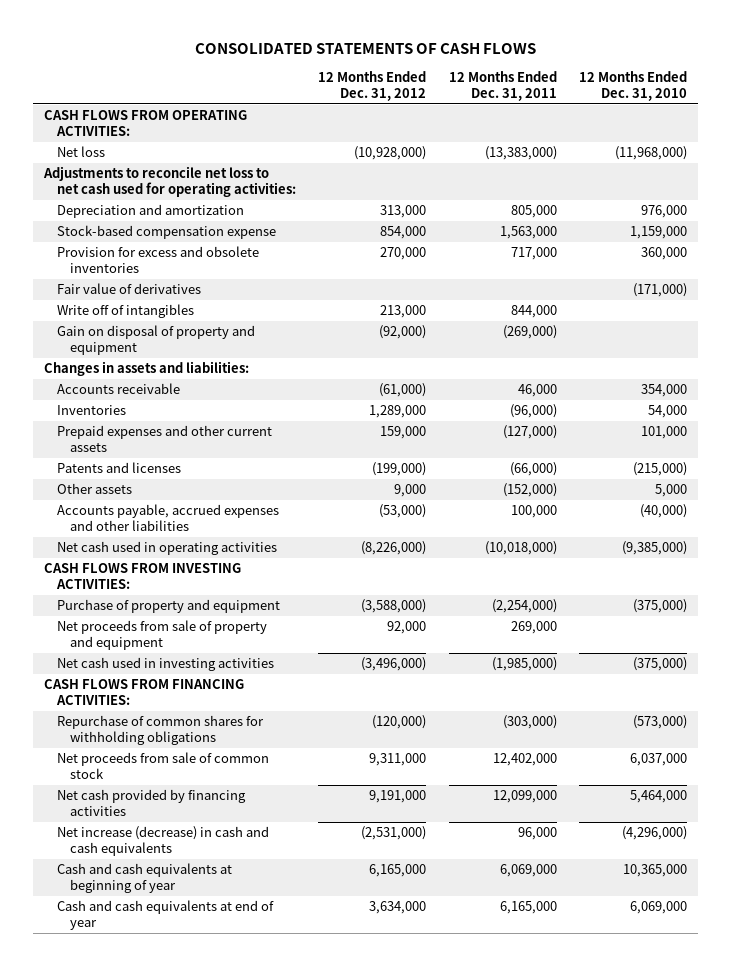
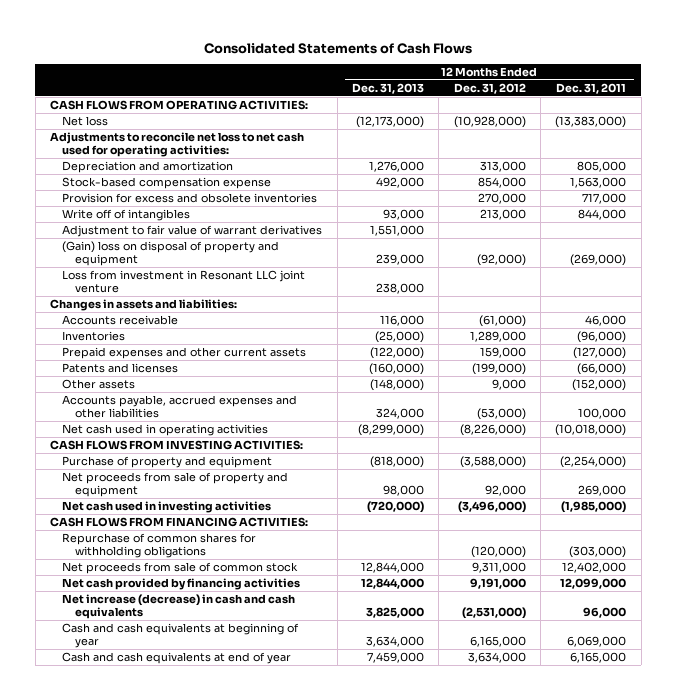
- CONSOLIDATED STATEMENTS OF CASH FLOWS
+ Consolidated Statements of Cash Flows
- | 12 Months Ended Dec. 31, 2012 | 12 Months Ended Dec. 31, 2011 | 12 Months Ended Dec. 31, 2010
+ | 12 Months Ended Dec. 31, 2013 | 12 Months Ended Dec. 31, 2012 | 12 Months Ended Dec. 31, 2011
- Fair value of derivatives | | | (171,000)
- Gain on disposal of property and equipment | (92,000) | (269,000) |
+ Adjustment to fair value of warrant derivatives | 1,551,000 | |
+ (Gain) loss on disposal of property and equipment | 239,000 | (92,000) | (269,000)
+ Loss from investment in Resonant LLC joint venture | 238,000 | |

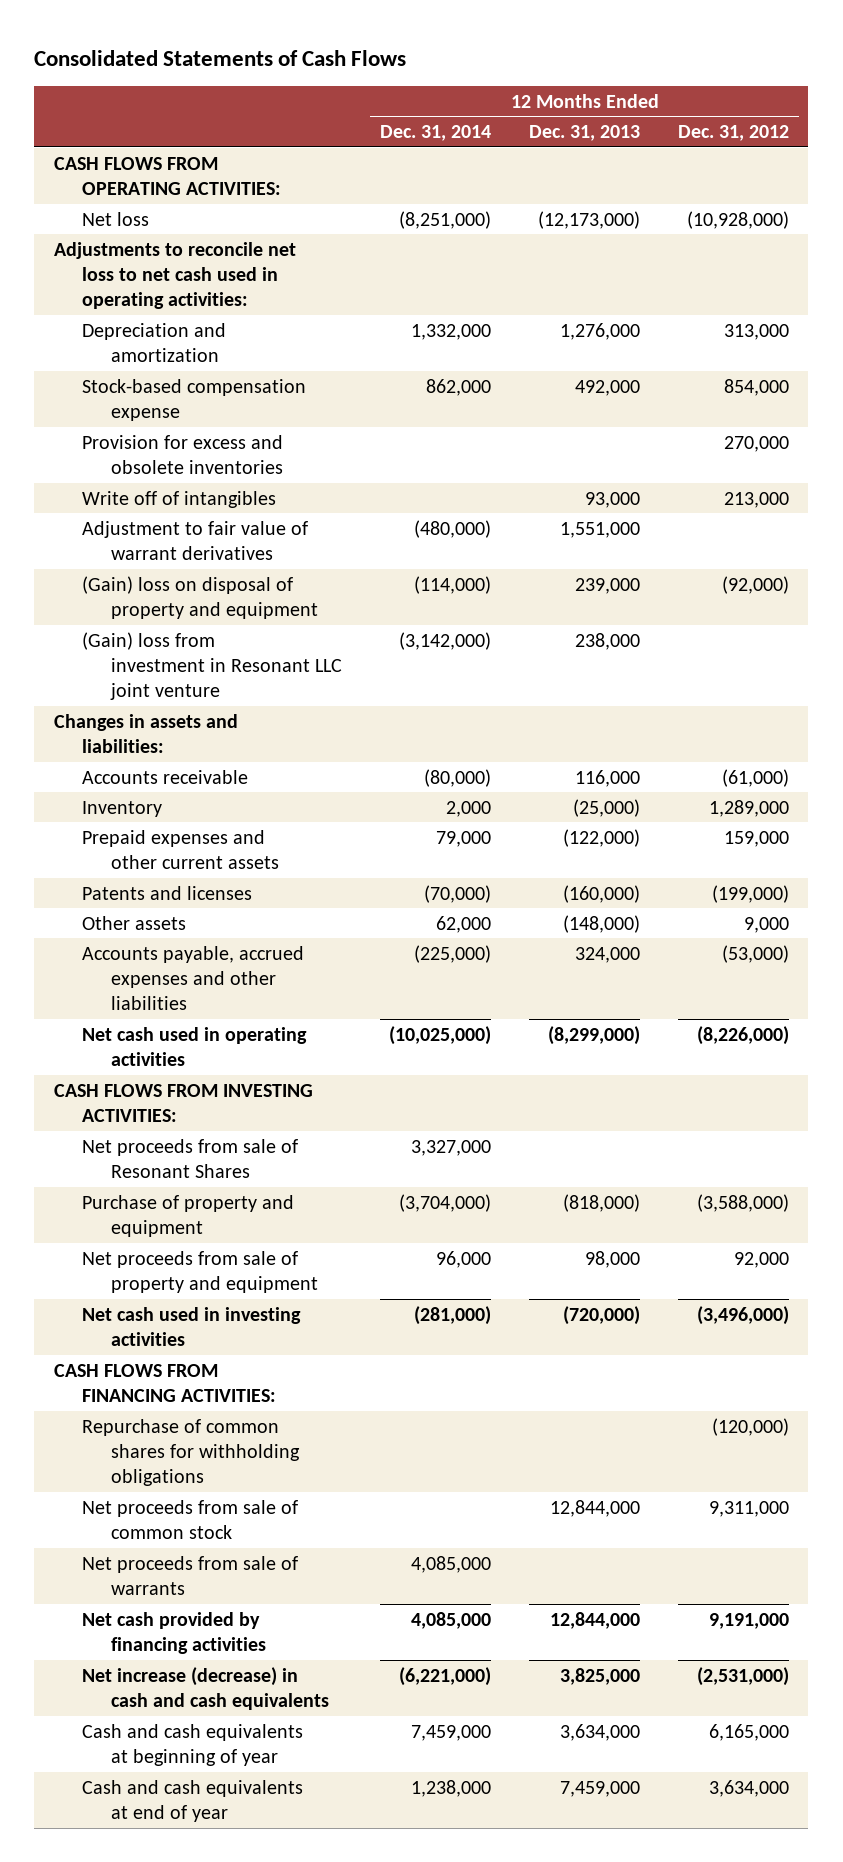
- | 12 Months Ended Dec. 31, 2013 | 12 Months Ended Dec. 31, 2012 | 12 Months Ended Dec. 31, 2011
+ | 12 Months Ended Dec. 31, 2014 | 12 Months Ended Dec. 31, 2013 | 12 Months Ended Dec. 31, 2012
- Adjustments to reconcile net loss to net cash used for operating activities:
+ Adjustments to reconcile net loss to net cash used in operating activities:
- Loss from investment in Resonant LLC joint venture | 238,000 | |
+ (Gain) loss from investment in Resonant LLC joint venture | (3,142,000) | 238,000 |
- Inventories | (25,000) | 1,289,000 | (96,000)
+ Inventory | 2,000 | (25,000) | 1,289,000
+ Net proceeds from sale of Resonant Shares | 3,327,000 | |
+ Net proceeds from sale of warrants | 4,085,000 | |

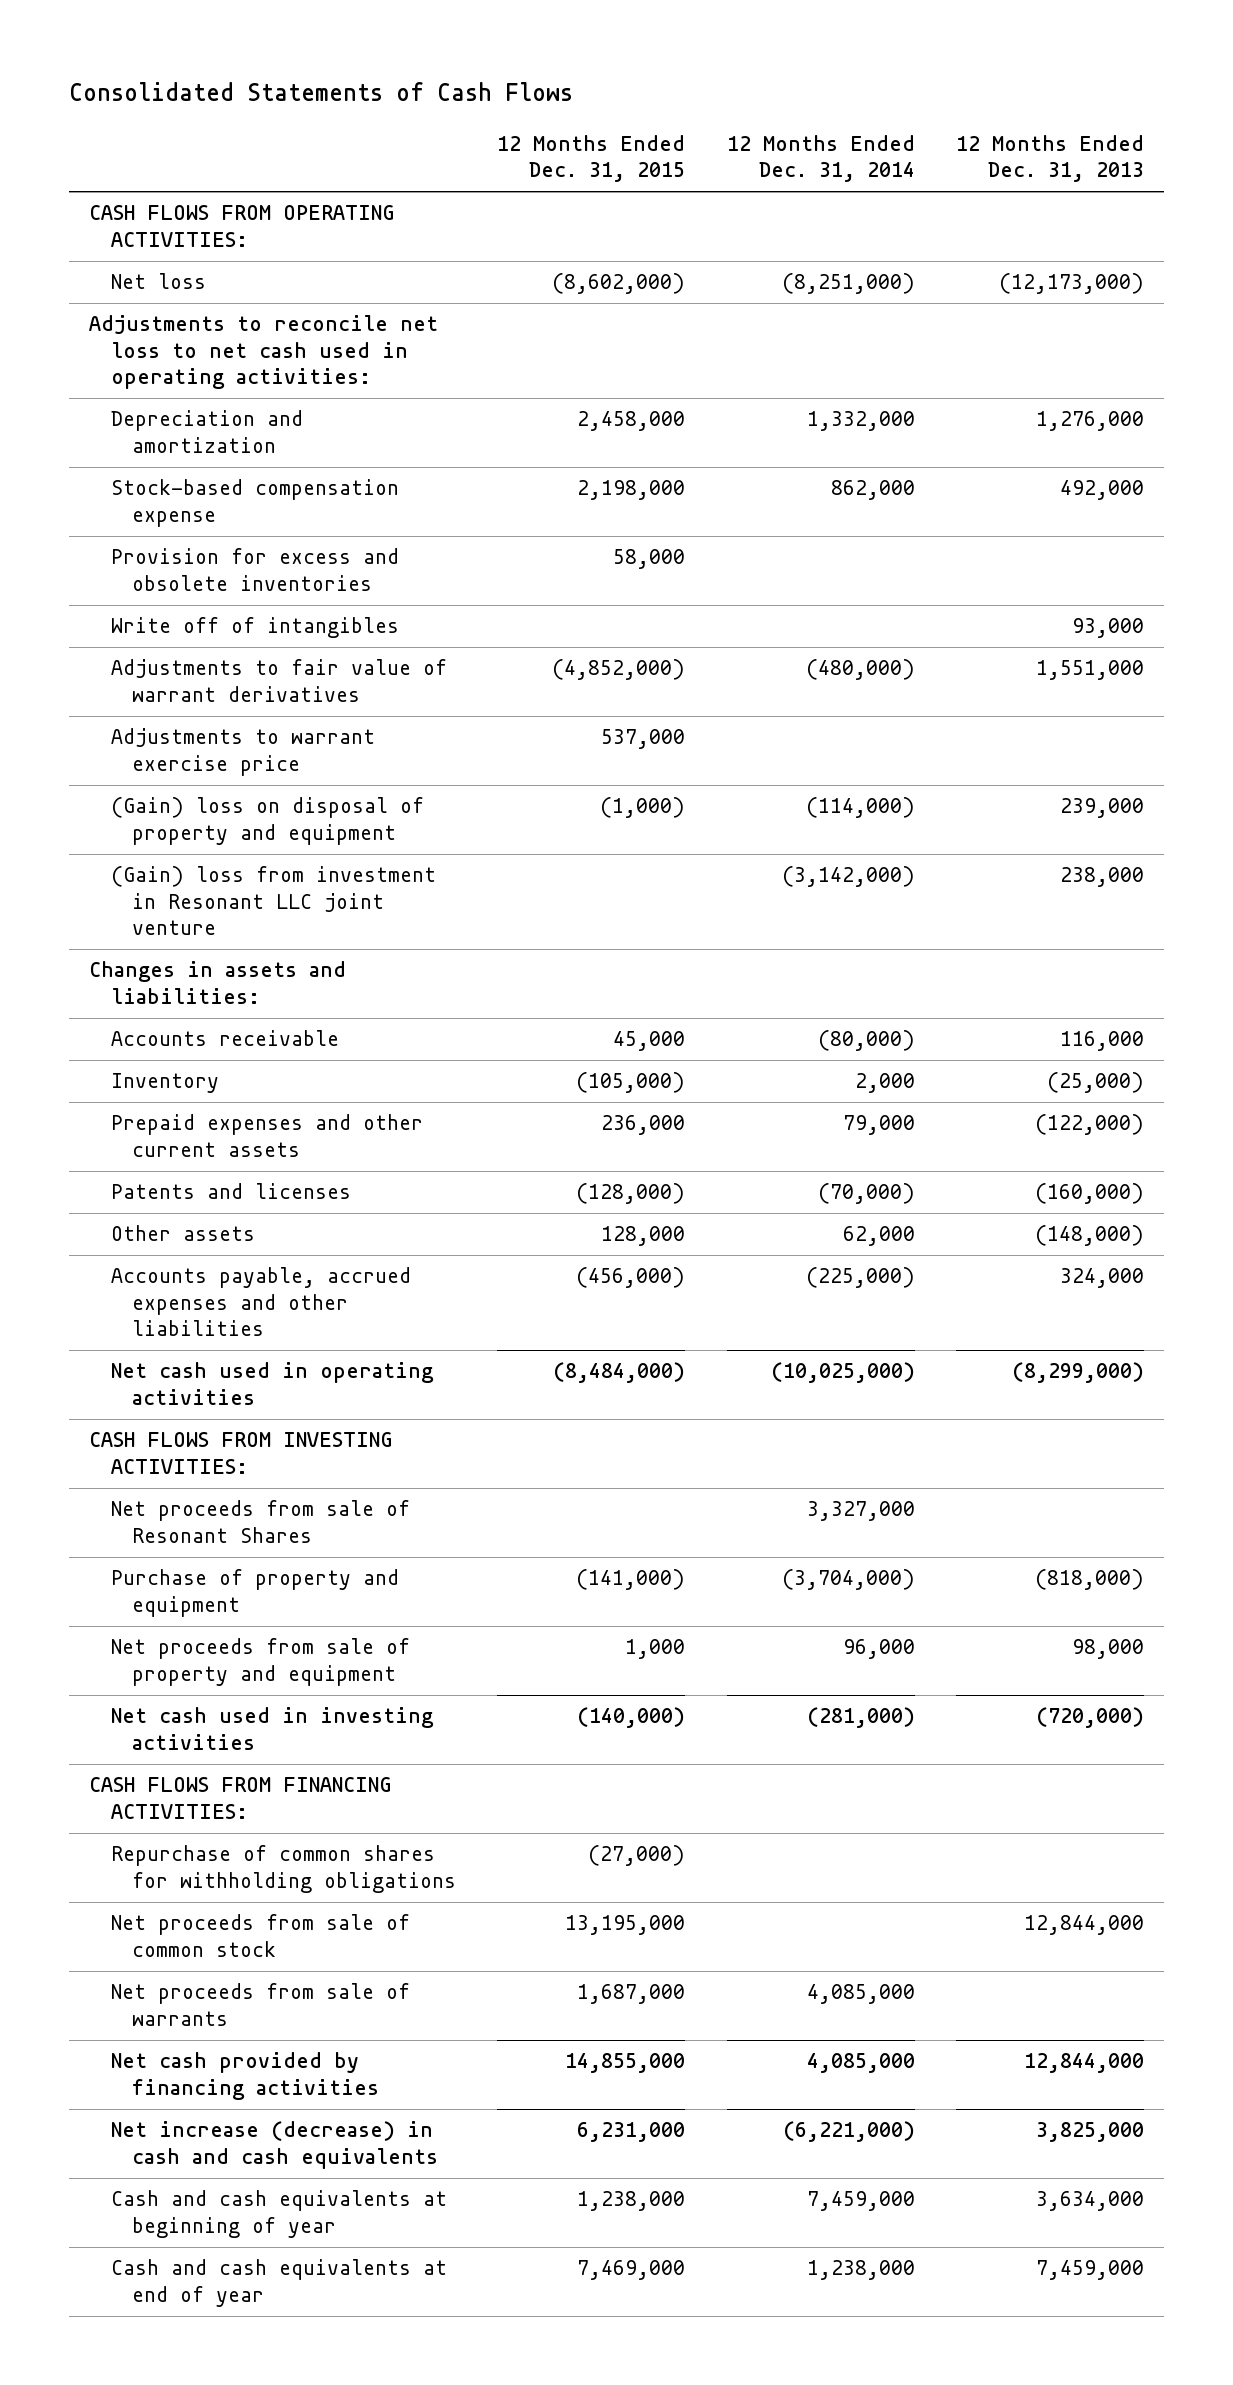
- | 12 Months Ended Dec. 31, 2014 | 12 Months Ended Dec. 31, 2013 | 12 Months Ended Dec. 31, 2012
+ | 12 Months Ended Dec. 31, 2015 | 12 Months Ended Dec. 31, 2014 | 12 Months Ended Dec. 31, 2013
- Adjustment to fair value of warrant derivatives | (480,000) | 1,551,000 |
+ Adjustments to fair value of warrant derivatives | (4,852,000) | (480,000) | 1,551,000
+ Adjustments to warrant exercise price | 537,000 | |

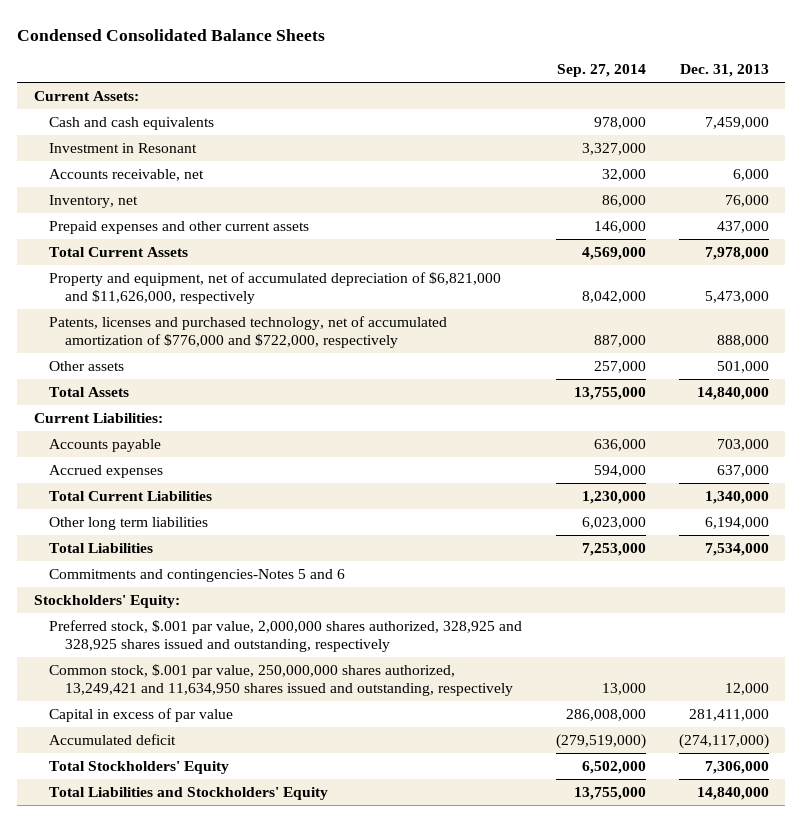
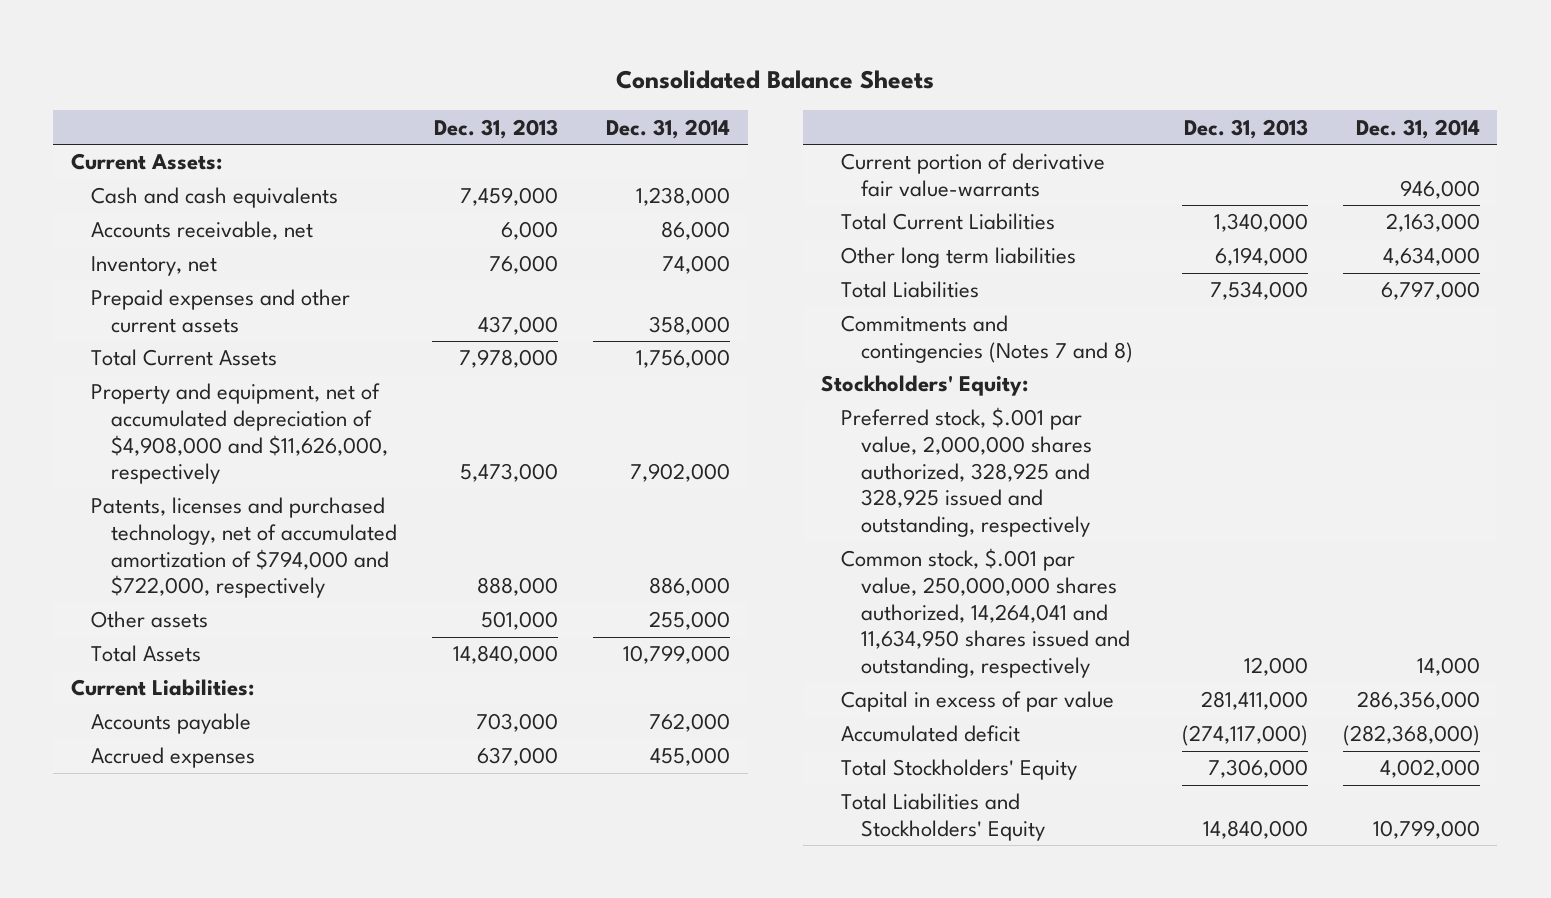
- Condensed Consolidated Balance Sheets
+ Consolidated Balance Sheets
- | Sep. 27, 2014 | Dec. 31, 2013
+ | Dec. 31, 2013 | Dec. 31, 2014
- Investment in Resonant | 3,327,000 |
- Property and equipment, net of accumulated depreciation of $6,821,000 and $11,626,000, respectively | 8,042,000 | 5,473,000
- Patents, licenses and purchased technology, net of accumulated amortization of $776,000 and $722,000, respectively | 887,000 | 888,000
+ Property and equipment, net of accumulated depreciation of $4,908,000 and $11,626,000, respectively | 5,473,000 | 7,902,000
+ Patents, licenses and purchased technology, net of accumulated amortization of $794,000 and $722,000, respectively | 888,000 | 886,000
+ Current portion of derivative fair value-warrants | | 946,000
- Commitments and contingencies-Notes 5 and 6
+ Commitments and contingencies (Notes 7 and 8)
- Preferred stock, $.001 par value, 2,000,000 shares authorized, 328,925 and 328,925 shares issued and outstanding, respectively
- Common stock, $.001 par value, 250,000,000 shares authorized, 13,249,421 and 11,634,950 shares issued and outstanding, respectively | 13,000 | 12,000
+ Preferred stock, $.001 par value, 2,000,000 shares authorized, 328,925 and 328,925 issued and outstanding, respectively
+ Common stock, $.001 par value, 250,000,000 shares authorized, 14,264,041 and 11,634,950 shares issued and outstanding, respectively | 12,000 | 14,000

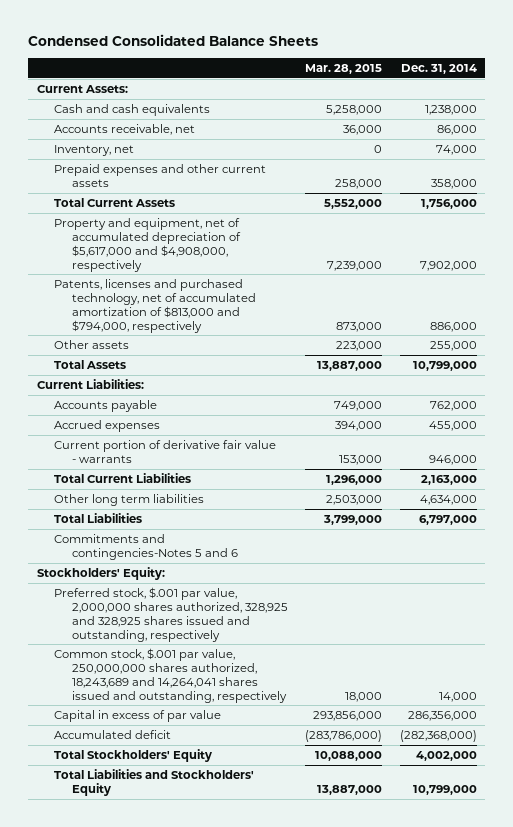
- Consolidated Balance Sheets
+ Condensed Consolidated Balance Sheets
- | Dec. 31, 2013 | Dec. 31, 2014
+ | Mar. 28, 2015 | Dec. 31, 2014
- Property and equipment, net of accumulated depreciation of $4,908,000 and $11,626,000, respectively | 5,473,000 | 7,902,000
- Patents, licenses and purchased technology, net of accumulated amortization of $794,000 and $722,000, respectively | 888,000 | 886,000
+ Property and equipment, net of accumulated depreciation of $5,617,000 and $4,908,000, respectively | 7,239,000 | 7,902,000
+ Patents, licenses and purchased technology, net of accumulated amortization of $813,000 and $794,000, respectively | 873,000 | 886,000
- Current portion of derivative fair value-warrants | | 946,000
+ Current portion of derivative fair value - warrants | 153,000 | 946,000
- Commitments and contingencies (Notes 7 and 8)
+ Commitments and contingencies-Notes 5 and 6
- Preferred stock, $.001 par value, 2,000,000 shares authorized, 328,925 and 328,925 issued and outstanding, respectively
- Common stock, $.001 par value, 250,000,000 shares authorized, 14,264,041 and 11,634,950 shares issued and outstanding, respectively | 12,000 | 14,000
+ Preferred stock, $.001 par value, 2,000,000 shares authorized, 328,925 and 328,925 shares issued and outstanding, respectively
+ Common stock, $.001 par value, 250,000,000 shares authorized, 18,243,689 and 14,264,041 shares issued and outstanding, respectively | 18,000 | 14,000

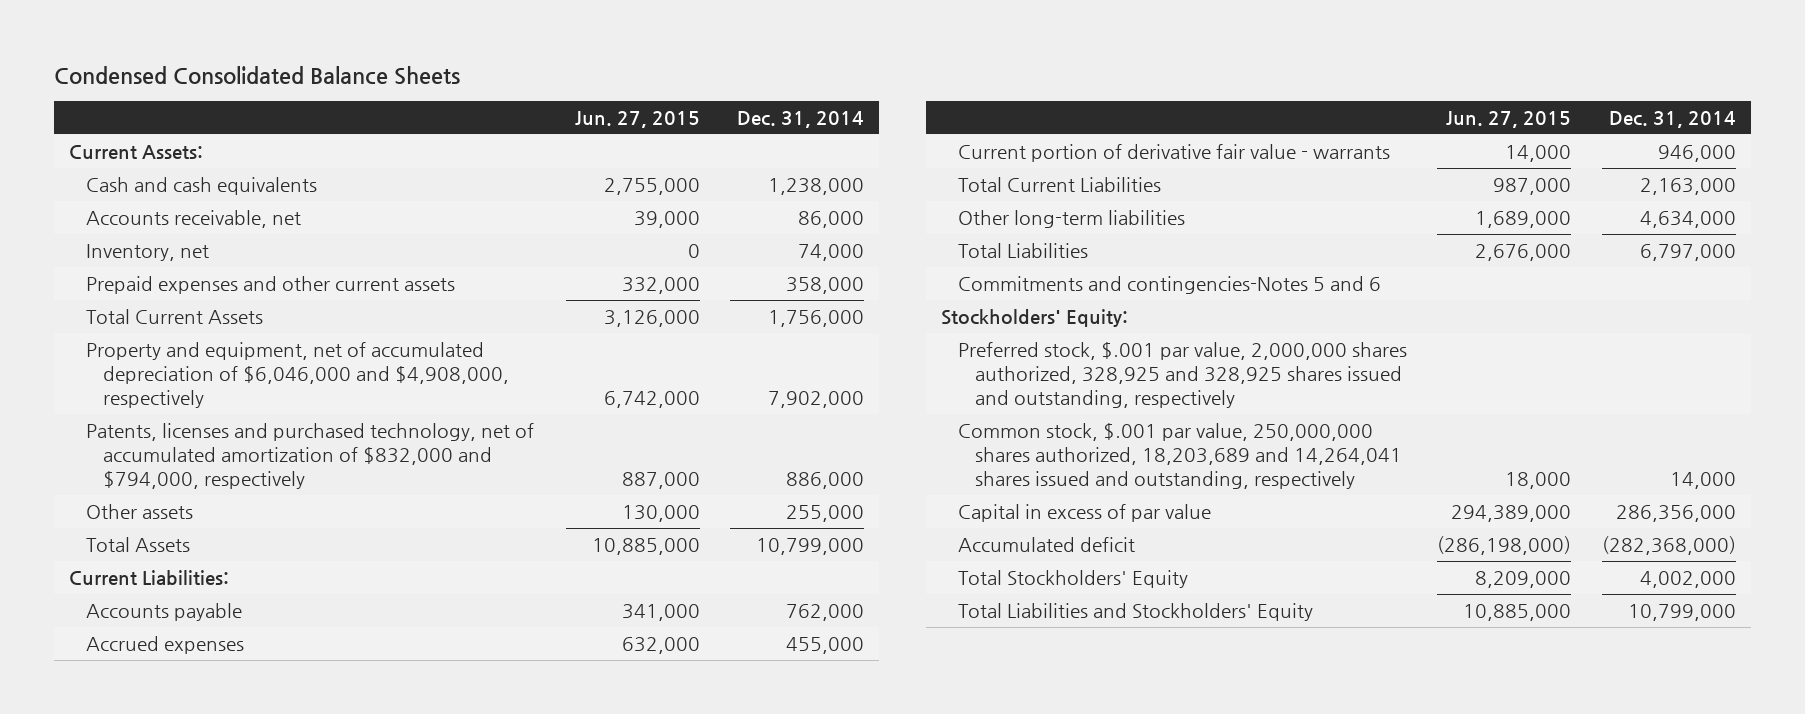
- | Mar. 28, 2015 | Dec. 31, 2014
+ | Jun. 27, 2015 | Dec. 31, 2014
- Property and equipment, net of accumulated depreciation of $5,617,000 and $4,908,000, respectively | 7,239,000 | 7,902,000
- Patents, licenses and purchased technology, net of accumulated amortization of $813,000 and $794,000, respectively | 873,000 | 886,000
+ Property and equipment, net of accumulated depreciation of $6,046,000 and $4,908,000, respectively | 6,742,000 | 7,902,000
+ Patents, licenses and purchased technology, net of accumulated amortization of $832,000 and $794,000, respectively | 887,000 | 886,000
- Other long term liabilities | 2,503,000 | 4,634,000
+ Other long-term liabilities | 1,689,000 | 4,634,000
- Common stock, $.001 par value, 250,000,000 shares authorized, 18,243,689 and 14,264,041 shares issued and outstanding, respectively | 18,000 | 14,000
+ Common stock, $.001 par value, 250,000,000 shares authorized, 18,203,689 and 14,264,041 shares issued and outstanding, respectively | 18,000 | 14,000

